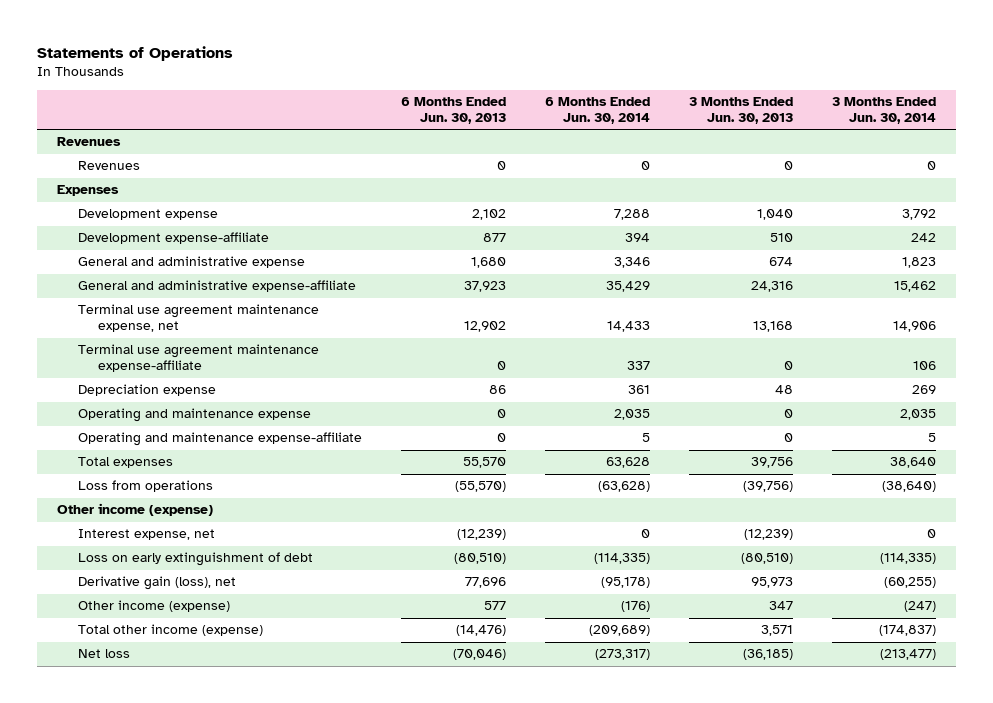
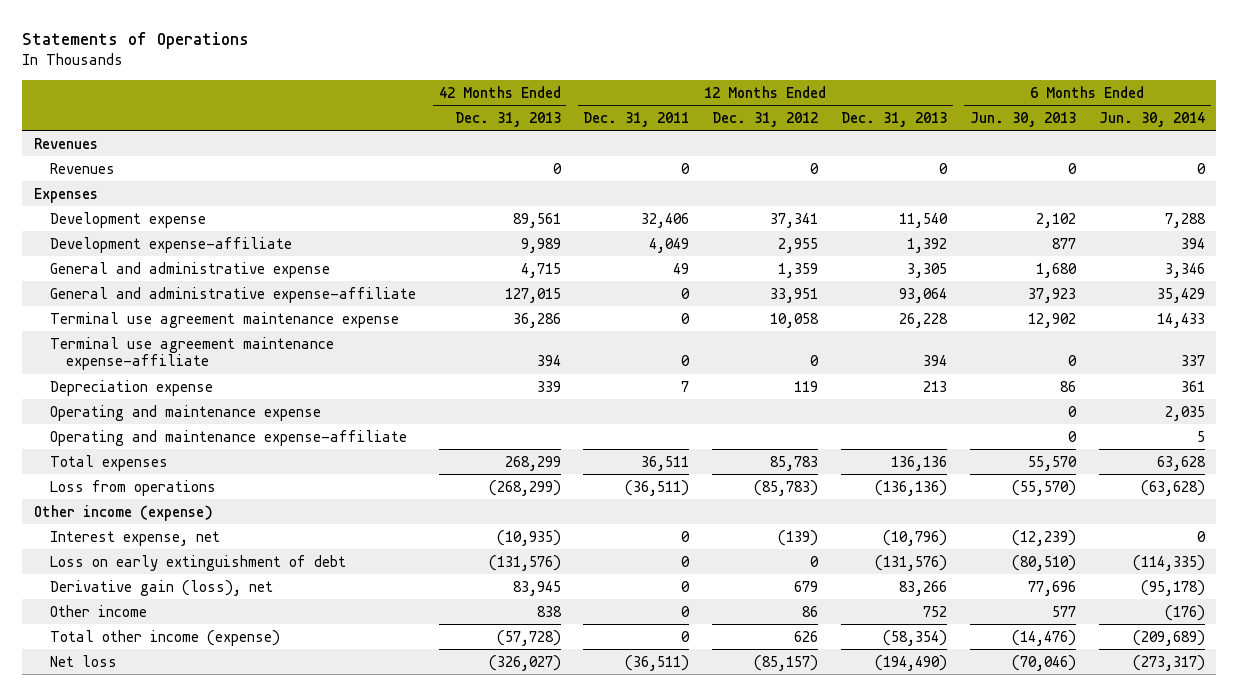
- | 6 Months Ended Jun. 30, 2013 | 6 Months Ended Jun. 30, 2014 | 3 Months Ended Jun. 30, 2013 | 3 Months Ended Jun. 30, 2014
+ | 42 Months Ended Dec. 31, 2013 | 12 Months Ended Dec. 31, 2011 | 12 Months Ended Dec. 31, 2012 | 12 Months Ended Dec. 31, 2013 | 6 Months Ended Jun. 30, 2013 | 6 Months Ended Jun. 30, 2014
- Terminal use agreement maintenance expense, net | 12,902 | 14,433 | 13,168 | 14,906
+ Terminal use agreement maintenance expense | 36,286 | 0 | 10,058 | 26,228 | 12,902 | 14,433
- Other income (expense) | 577 | (176) | 347 | (247)
+ Other income | 838 | 0 | 86 | 752 | 577 | (176)

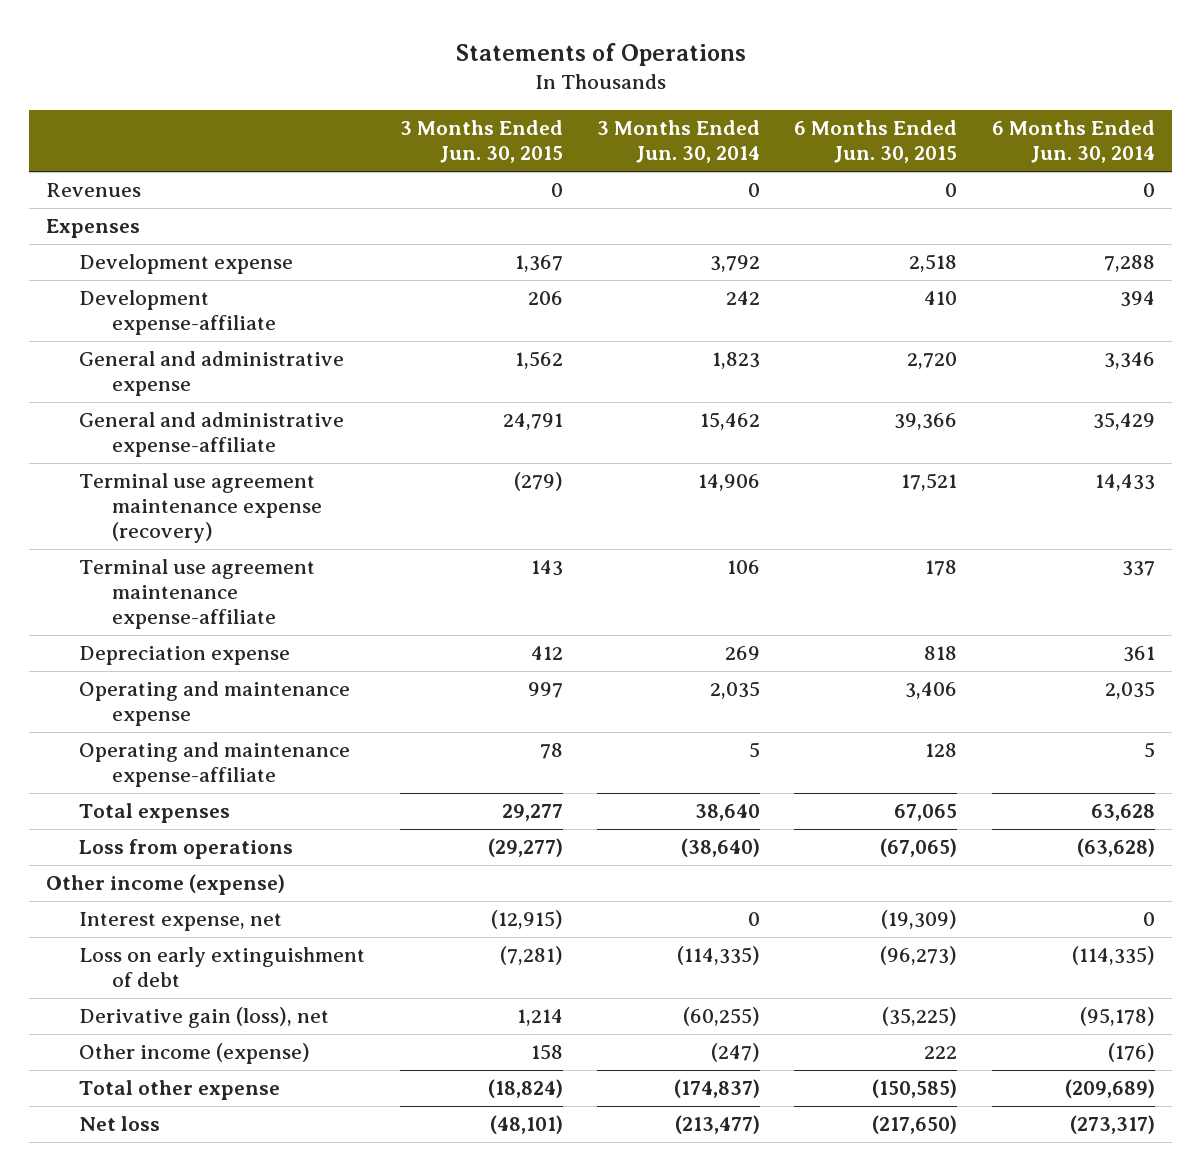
- | 42 Months Ended Dec. 31, 2013 | 12 Months Ended Dec. 31, 2011 | 12 Months Ended Dec. 31, 2012 | 12 Months Ended Dec. 31, 2013 | 6 Months Ended Jun. 30, 2013 | 6 Months Ended Jun. 30, 2014
+ | 3 Months Ended Jun. 30, 2015 | 3 Months Ended Jun. 30, 2014 | 6 Months Ended Jun. 30, 2015 | 6 Months Ended Jun. 30, 2014
- Revenues
- Terminal use agreement maintenance expense | 36,286 | 0 | 10,058 | 26,228 | 12,902 | 14,433
+ Terminal use agreement maintenance expense (recovery) | (279) | 14,906 | 17,521 | 14,433
- Other income | 838 | 0 | 86 | 752 | 577 | (176)
- Total other income (expense) | (57,728) | 0 | 626 | (58,354) | (14,476) | (209,689)
+ Other income (expense) | 158 | (247) | 222 | (176)
+ Total other expense | (18,824) | (174,837) | (150,585) | (209,689)

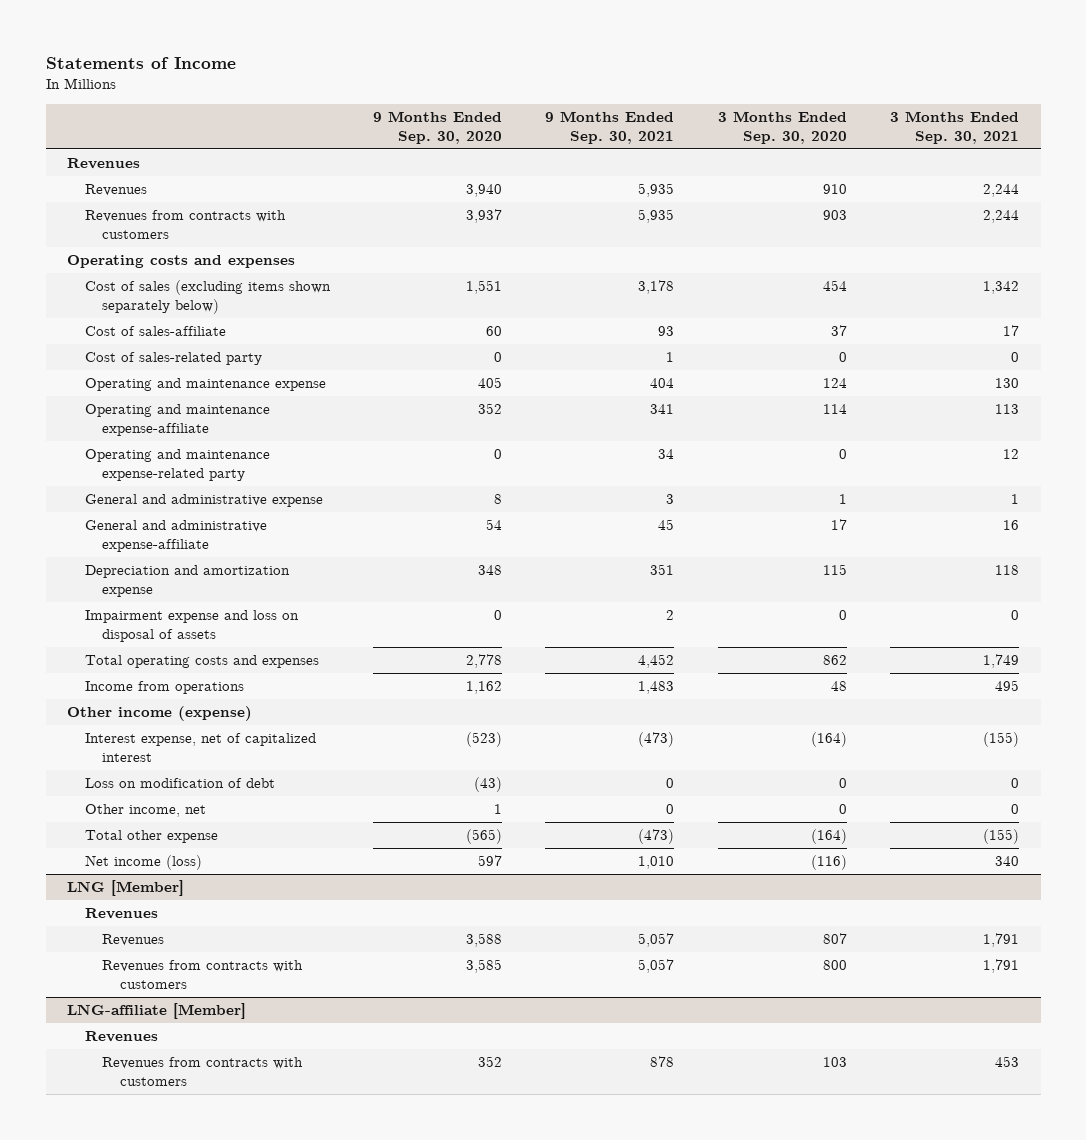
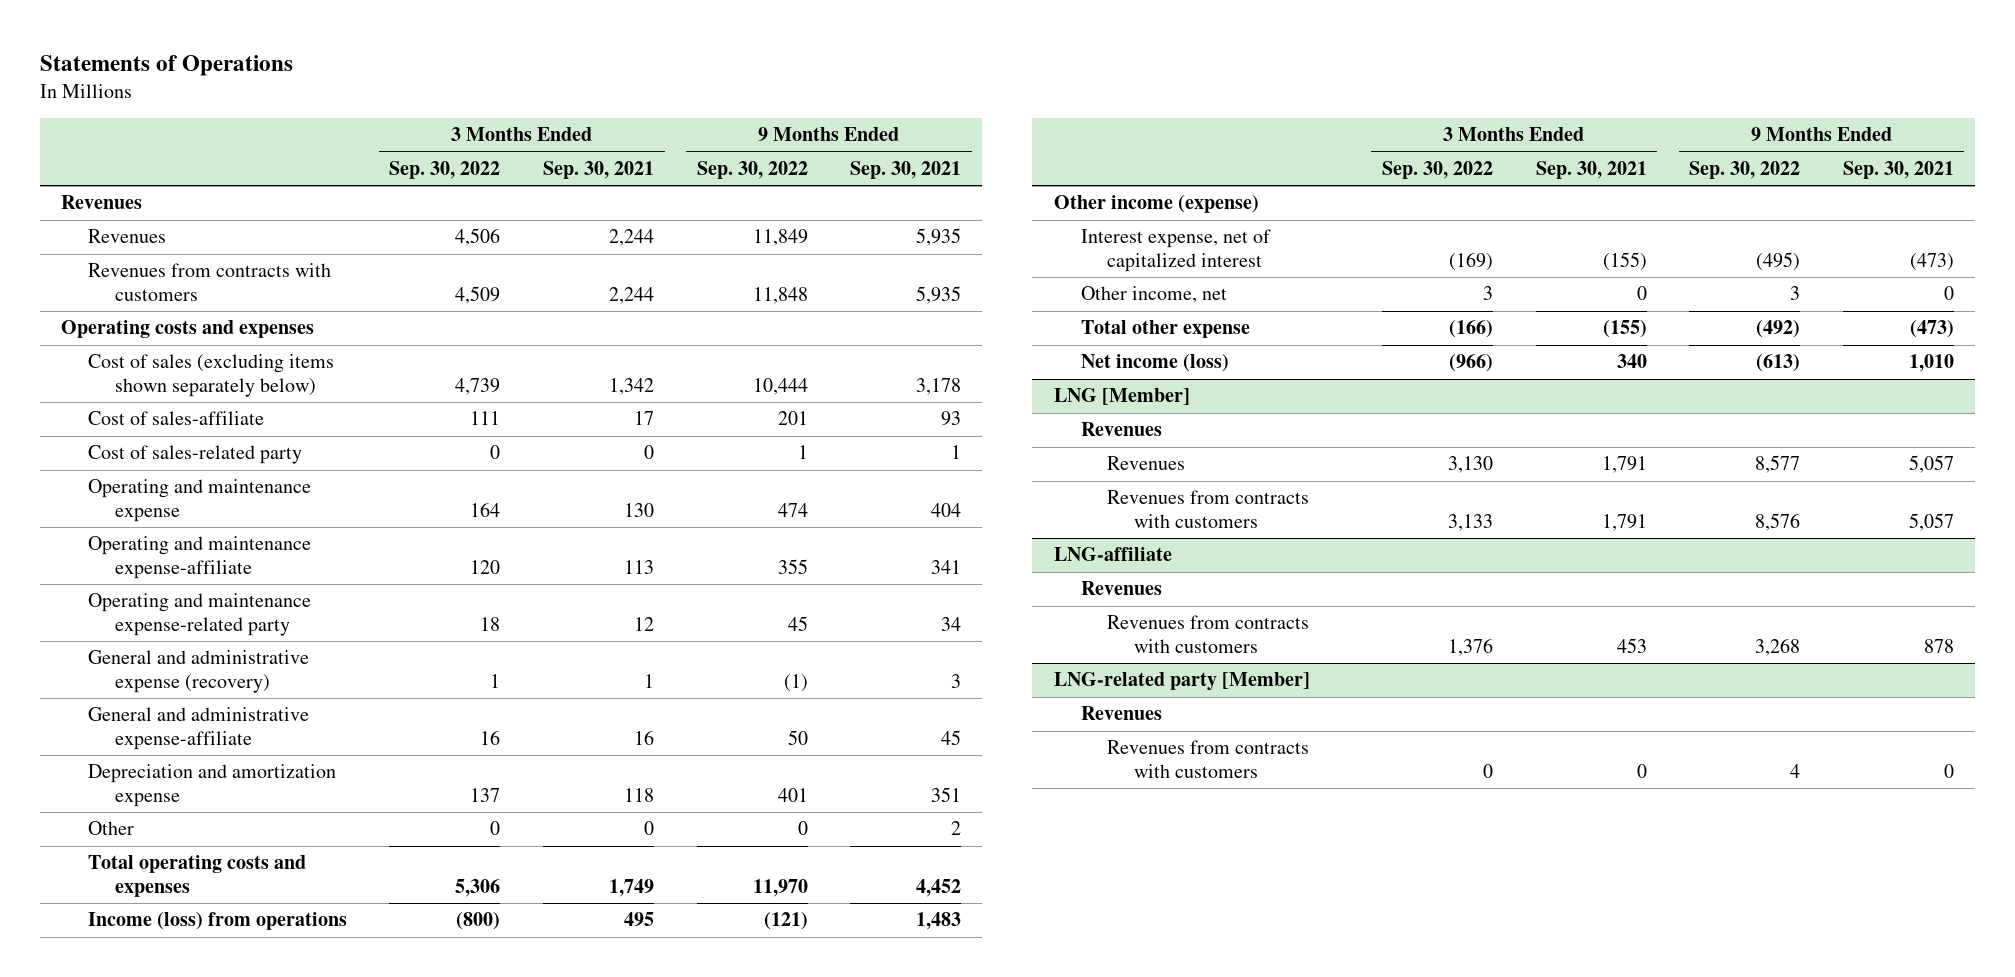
- Statements of Income
+ Statements of Operations
- | 9 Months Ended Sep. 30, 2020 | 9 Months Ended Sep. 30, 2021 | 3 Months Ended Sep. 30, 2020 | 3 Months Ended Sep. 30, 2021
+ | 3 Months Ended Sep. 30, 2022 | 3 Months Ended Sep. 30, 2021 | 9 Months Ended Sep. 30, 2022 | 9 Months Ended Sep. 30, 2021
- General and administrative expense | 8 | 3 | 1 | 1
+ General and administrative expense (recovery) | 1 | 1 | (1) | 3
- Impairment expense and loss on disposal of assets | 0 | 2 | 0 | 0
+ Other | 0 | 0 | 0 | 2
- Income from operations | 1,162 | 1,483 | 48 | 495
+ Income (loss) from operations | (800) | 495 | (121) | 1,483
- Loss on modification of debt | (43) | 0 | 0 | 0
- LNG-affiliate [Member]
+ LNG-affiliate
+ LNG-related party [Member]
+ Revenues
+ Revenues from contracts with customers | 0 | 0 | 4 | 0

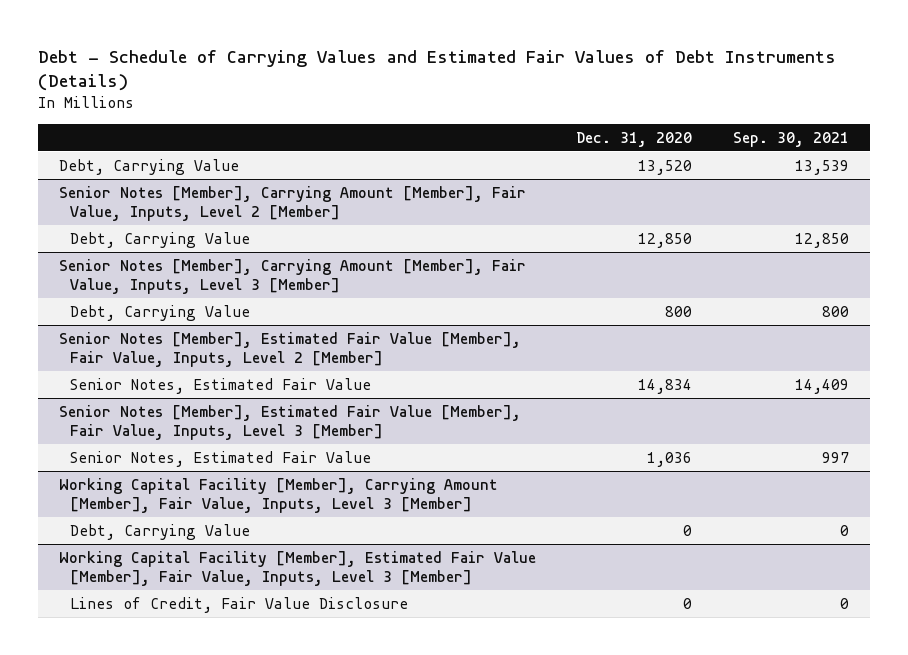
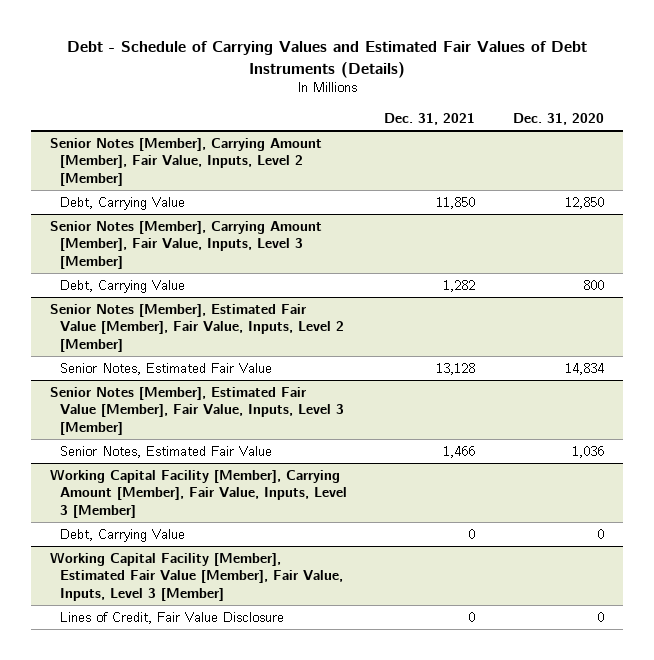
- | Dec. 31, 2020 | Sep. 30, 2021
+ | Dec. 31, 2021 | Dec. 31, 2020
- Debt, Carrying Value | 13,520 | 13,539

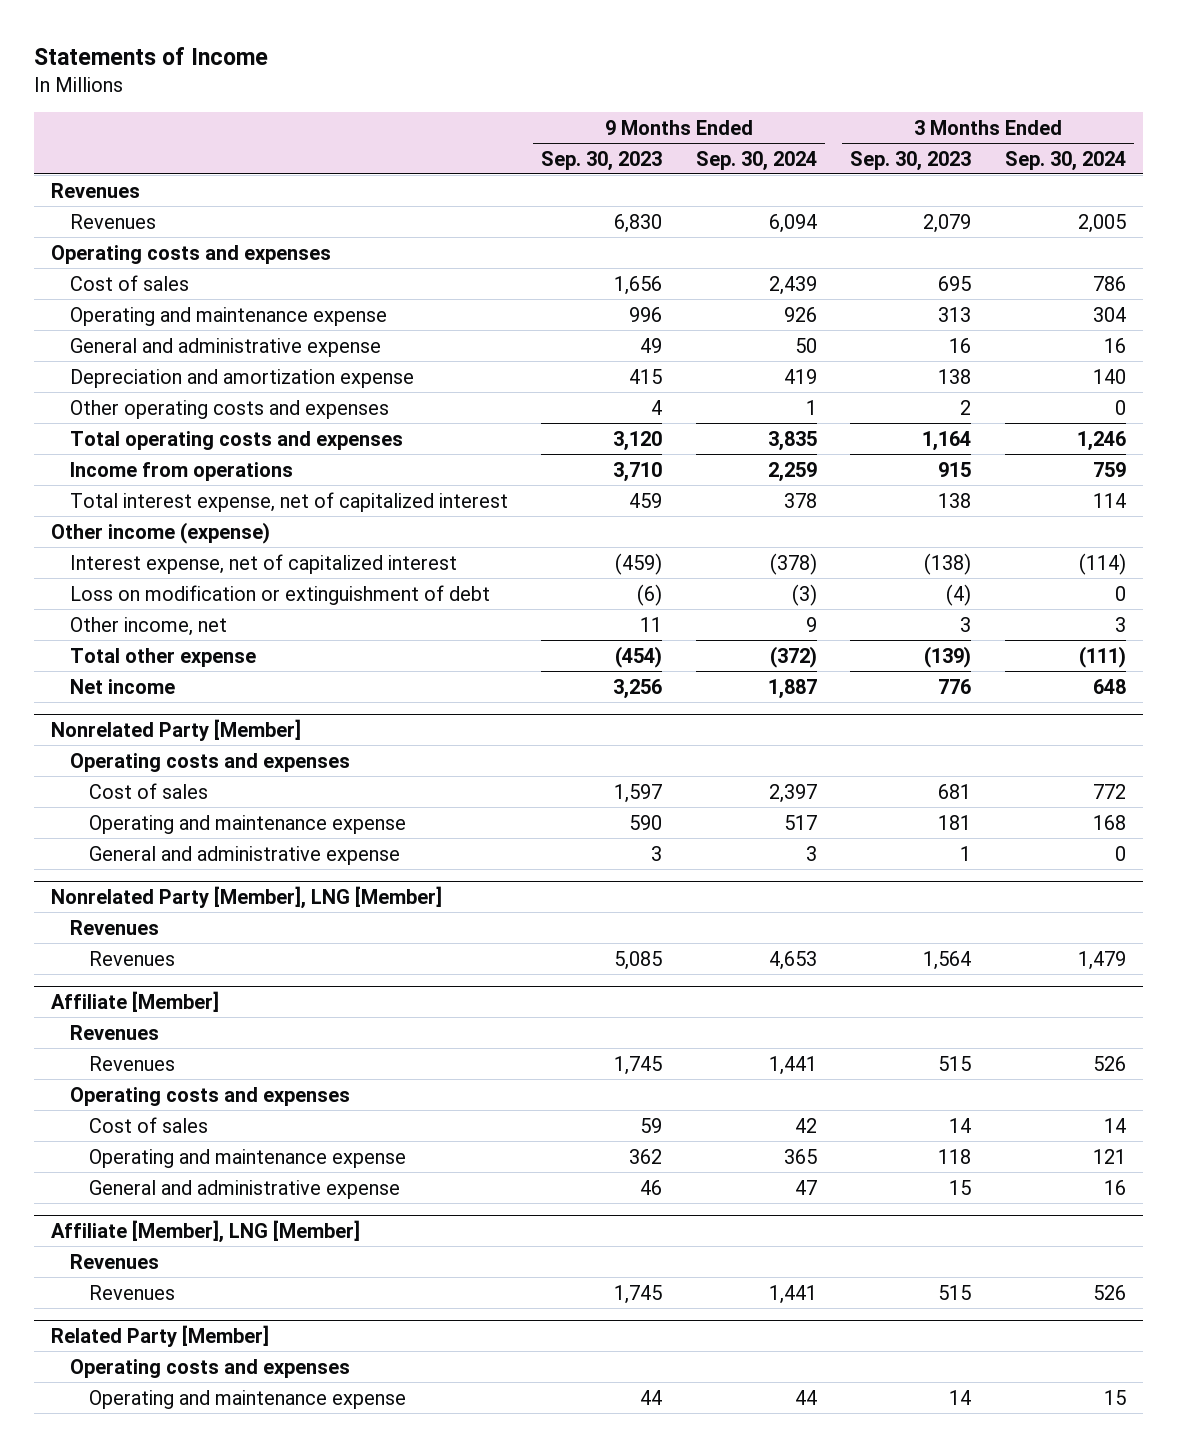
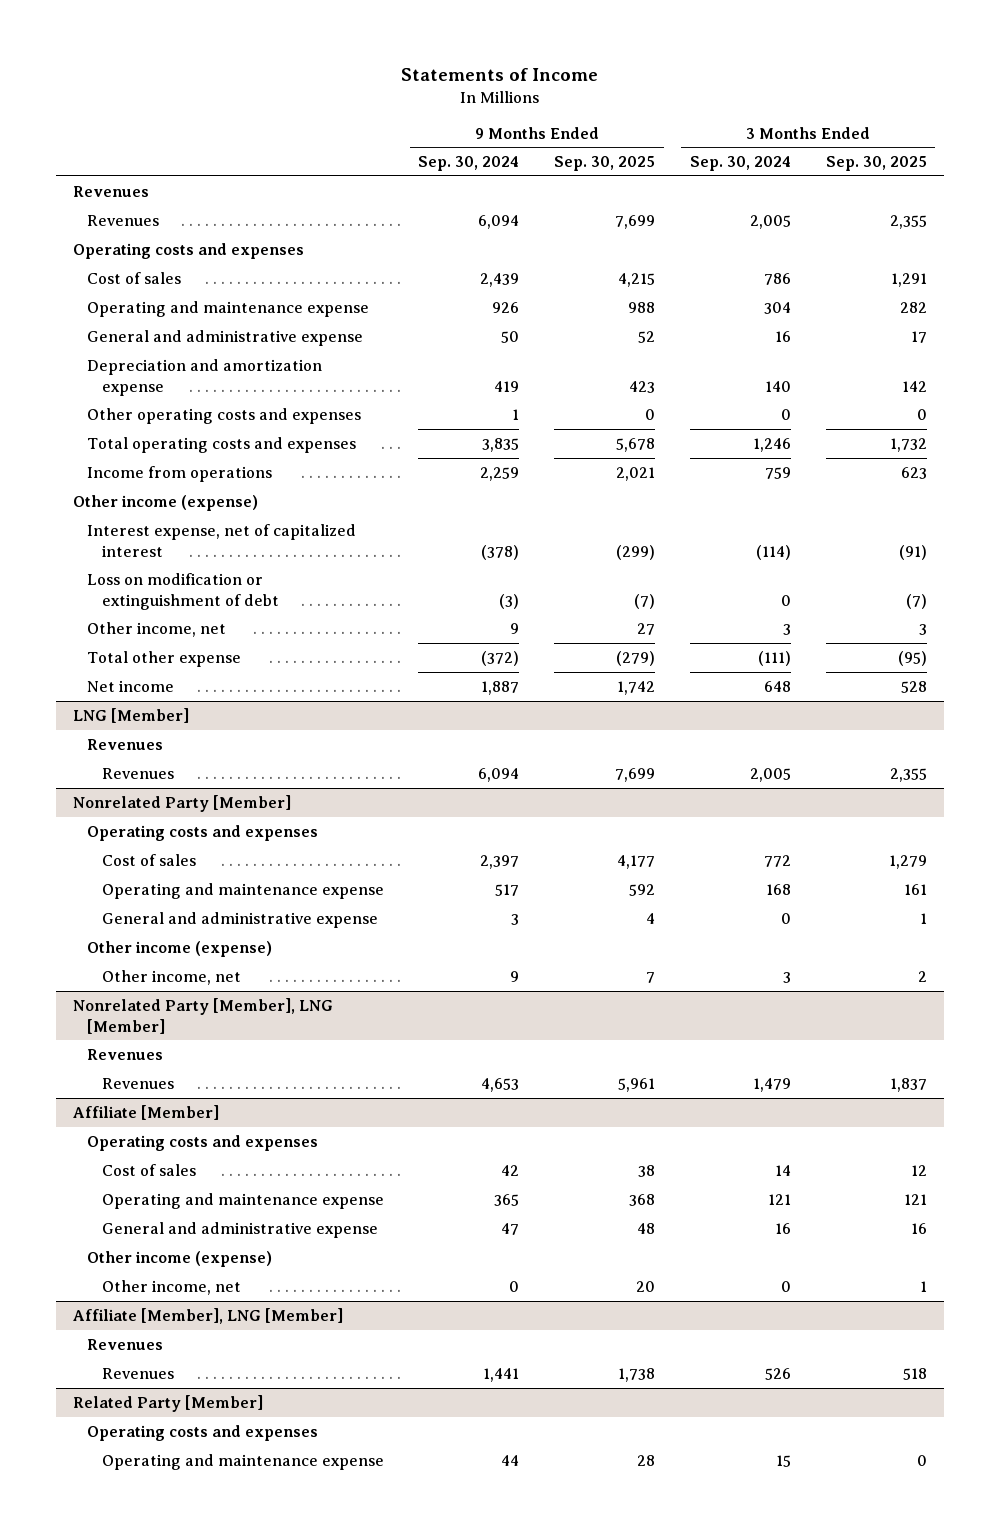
- | 9 Months Ended Sep. 30, 2023 | 9 Months Ended Sep. 30, 2024 | 3 Months Ended Sep. 30, 2023 | 3 Months Ended Sep. 30, 2024
+ | 9 Months Ended Sep. 30, 2024 | 9 Months Ended Sep. 30, 2025 | 3 Months Ended Sep. 30, 2024 | 3 Months Ended Sep. 30, 2025
- Total interest expense, net of capitalized interest | 459 | 378 | 138 | 114
+ LNG [Member]
+ Revenues
+ Revenues | 6,094 | 7,699 | 2,005 | 2,355
@ Nonrelated Party [Member]
+ Other income (expense)
+ Other income, net | 9 | 7 | 3 | 2
@ Affiliate [Member]
- Revenues
- Revenues | 1,745 | 1,441 | 515 | 526
+ Other income (expense)
+ Other income, net | 0 | 20 | 0 | 1

